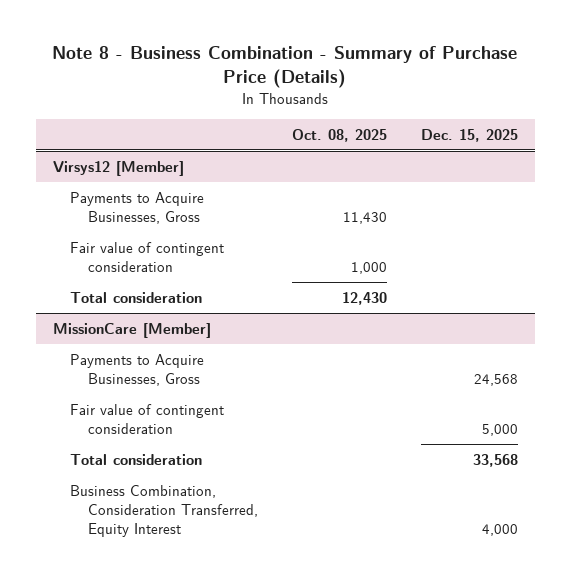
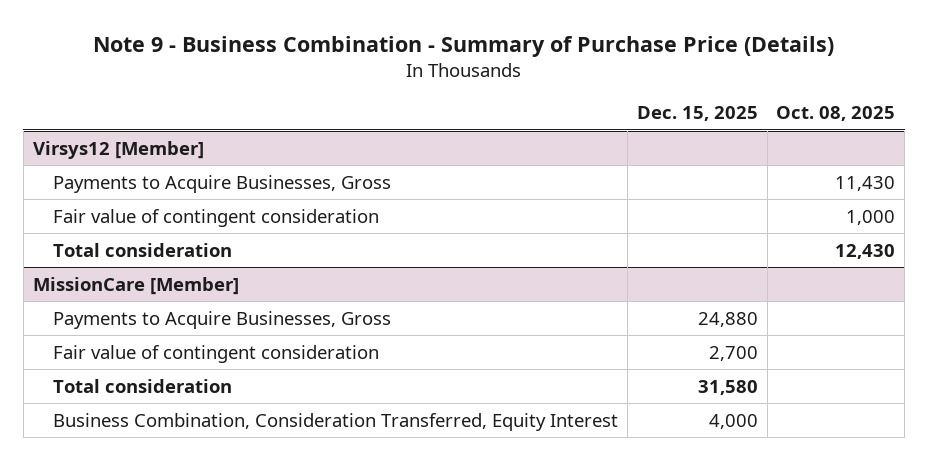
- Note 8 - Business Combination - Summary of Purchase Price (Details)
+ Note 9 - Business Combination - Summary of Purchase Price (Details)
- | Oct. 08, 2025 | Dec. 15, 2025
+ | Dec. 15, 2025 | Oct. 08, 2025
@ MissionCare [Member]
- Payments to Acquire Businesses, Gross | | 24,568
- Fair value of contingent consideration | | 5,000
- Total consideration | | 33,568
+ Payments to Acquire Businesses, Gross | 24,880 |
+ Fair value of contingent consideration | 2,700 |
+ Total consideration | 31,580 |

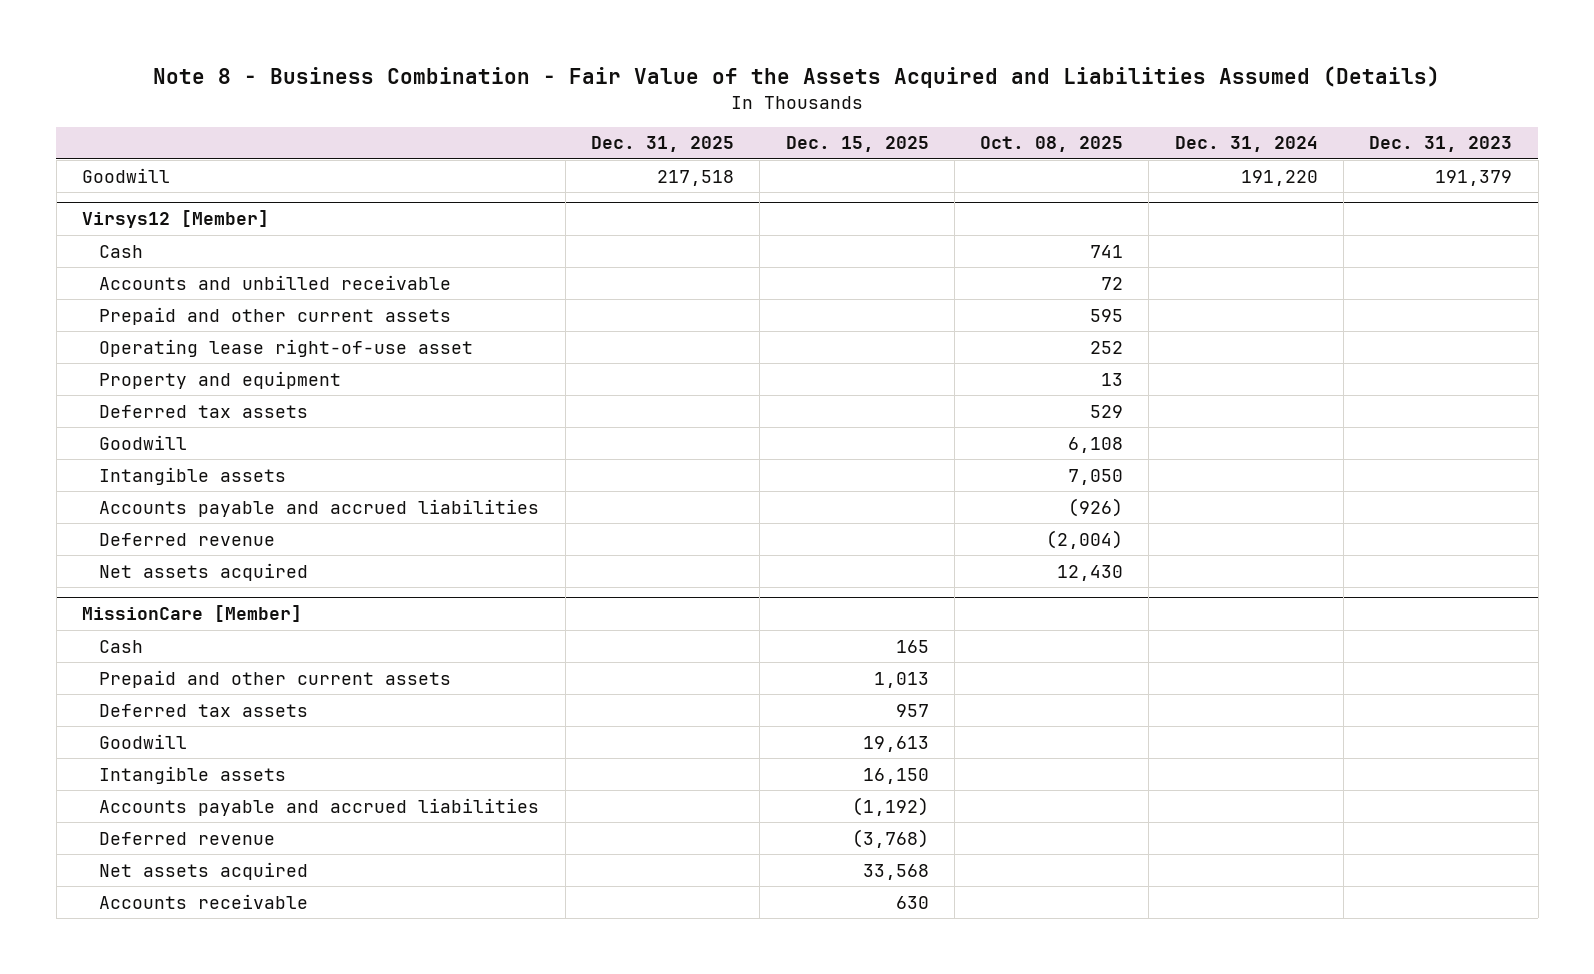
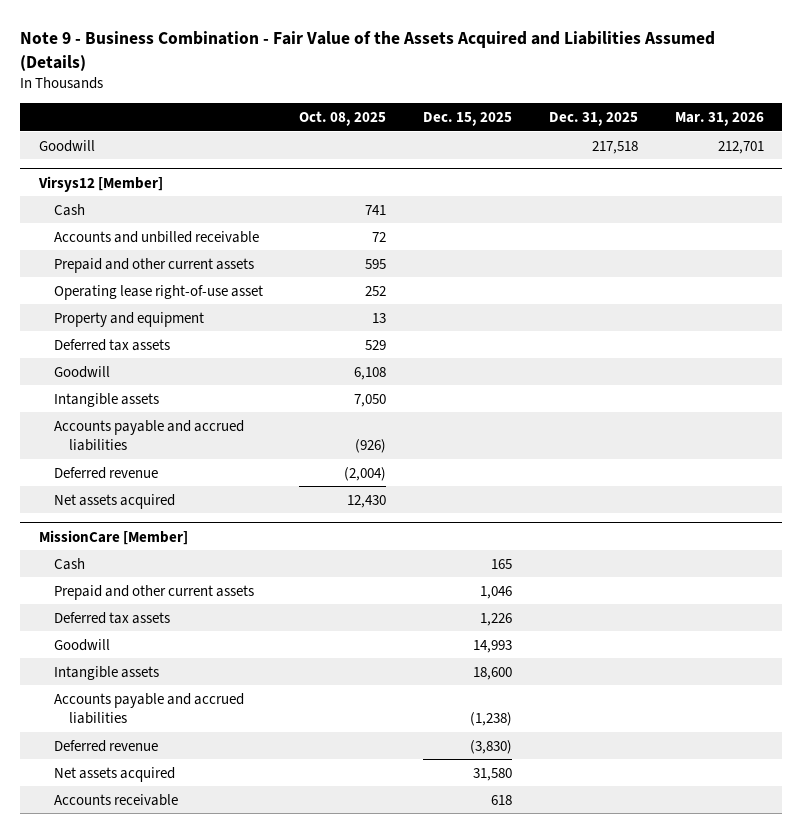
- Note 8 - Business Combination - Fair Value of the Assets Acquired and Liabilities Assumed (Details)
+ Note 9 - Business Combination - Fair Value of the Assets Acquired and Liabilities Assumed (Details)
- | Dec. 31, 2025 | Dec. 15, 2025 | Oct. 08, 2025 | Dec. 31, 2024 | Dec. 31, 2023
+ | Oct. 08, 2025 | Dec. 15, 2025 | Dec. 31, 2025 | Mar. 31, 2026
@ MissionCare [Member]
- Prepaid and other current assets | | 1,013 | | |
- Deferred tax assets | | 957 | | |
- Goodwill | | 19,613 | | |
- Intangible assets | | 16,150 | | |
- Accounts payable and accrued liabilities | | (1,192) | | |
- Deferred revenue | | (3,768) | | |
- Net assets acquired | | 33,568 | | |
- Accounts receivable | | 630 | | |
+ Prepaid and other current assets | | 1,046 | |
+ Deferred tax assets | | 1,226 | |
+ Goodwill | | 14,993 | |
+ Intangible assets | | 18,600 | |
+ Accounts payable and accrued liabilities | | (1,238) | |
+ Deferred revenue | | (3,830) | |
+ Net assets acquired | | 31,580 | |
+ Accounts receivable | | 618 | |

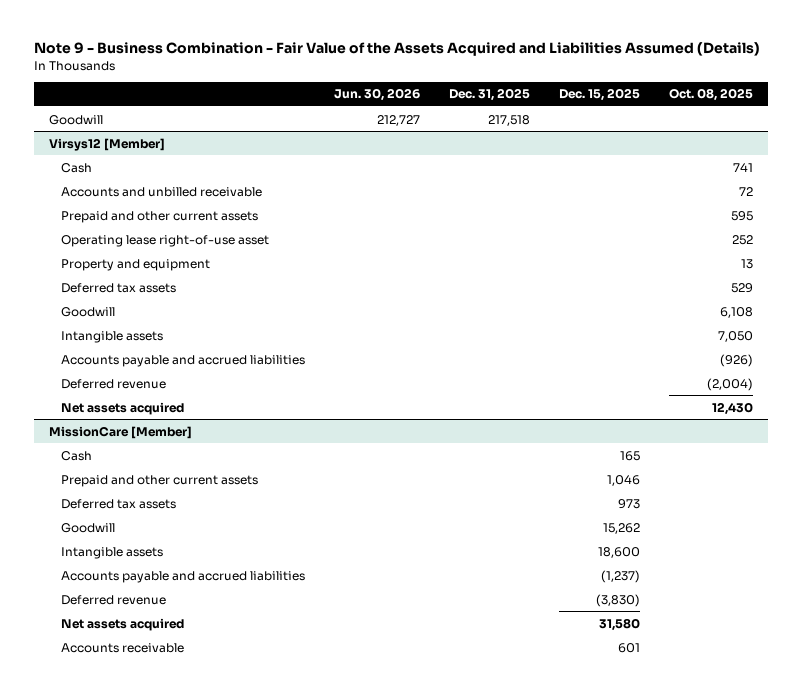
- | Oct. 08, 2025 | Dec. 15, 2025 | Dec. 31, 2025 | Mar. 31, 2026
+ | Jun. 30, 2026 | Dec. 31, 2025 | Dec. 15, 2025 | Oct. 08, 2025
@ MissionCare [Member]
- Deferred tax assets | | 1,226 | |
- Goodwill | | 14,993 | |
+ Deferred tax assets | | | 973 |
+ Goodwill | | | 15,262 |
- Accounts payable and accrued liabilities | | (1,238) | |
+ Accounts payable and accrued liabilities | | | (1,237) |
- Accounts receivable | | 618 | |
+ Accounts receivable | | | 601 |

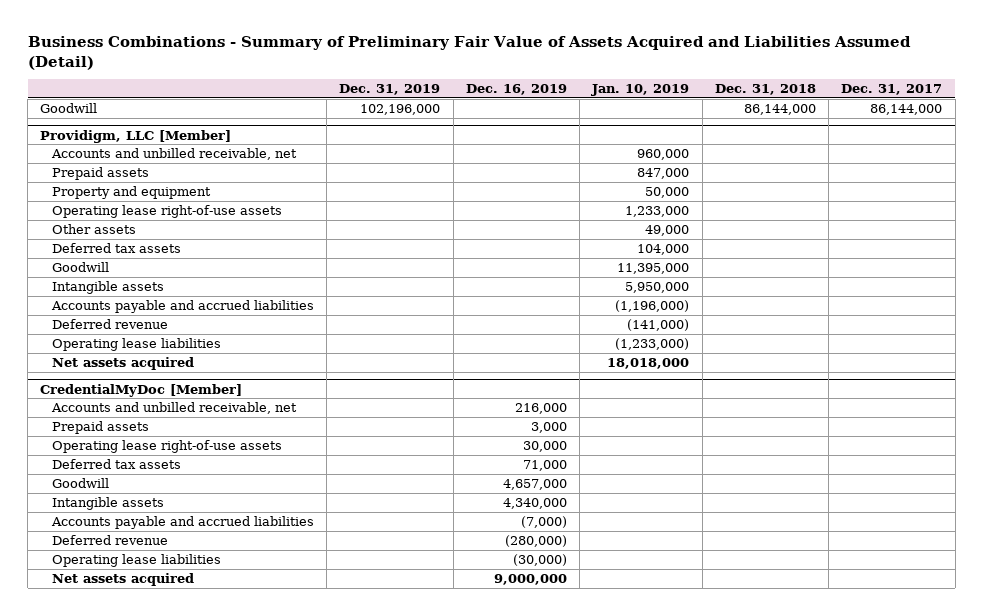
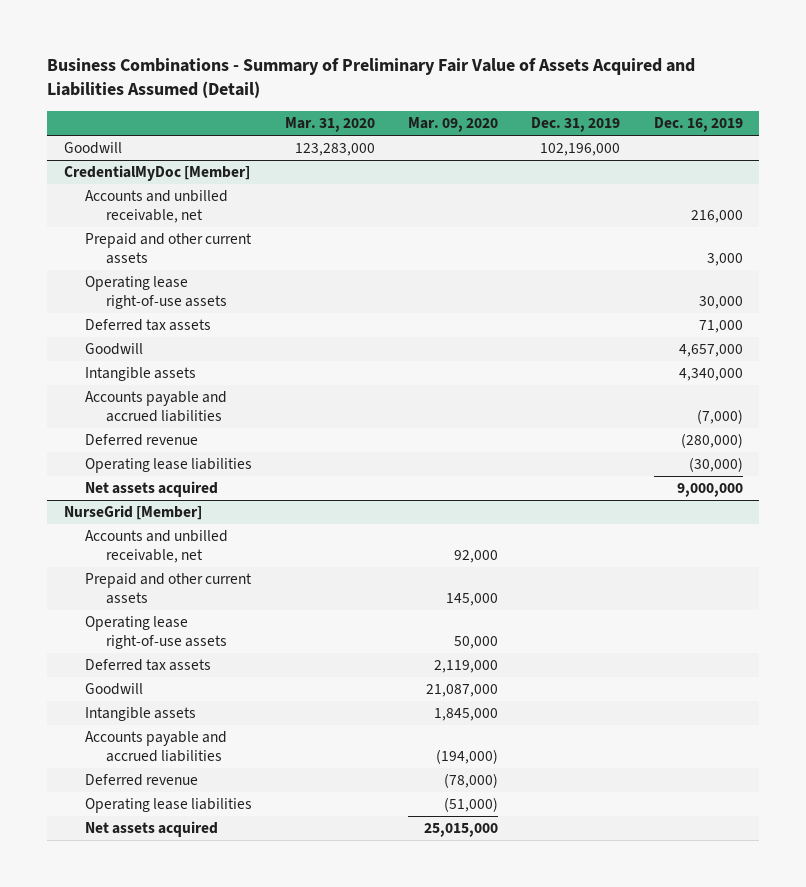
- | Dec. 31, 2019 | Dec. 16, 2019 | Jan. 10, 2019 | Dec. 31, 2018 | Dec. 31, 2017
+ | Mar. 31, 2020 | Mar. 09, 2020 | Dec. 31, 2019 | Dec. 16, 2019
- Providigm, LLC [Member]
- Accounts and unbilled receivable, net | | | 960,000 | |
- Prepaid assets | | | 847,000 | |
- Property and equipment | | | 50,000 | |
- Operating lease right-of-use assets | | | 1,233,000 | |
- Other assets | | | 49,000 | |
- Deferred tax assets | | | 104,000 | |
- Goodwill | | | 11,395,000 | |
- Intangible assets | | | 5,950,000 | |
- Accounts payable and accrued liabilities | | | (1,196,000) | |
- Deferred revenue | | | (141,000) | |
- Operating lease liabilities | | | (1,233,000) | |
- Net assets acquired | | | 18,018,000 | |
@ CredentialMyDoc [Member]
- Prepaid assets | | 3,000 | | |
+ Prepaid and other current assets | | | | 3,000
+ NurseGrid [Member]
+ Accounts and unbilled receivable, net | | 92,000 | |
+ Prepaid and other current assets | | 145,000 | |
+ Operating lease right-of-use assets | | 50,000 | |
+ Deferred tax assets | | 2,119,000 | |
+ Goodwill | | 21,087,000 | |
+ Intangible assets | | 1,845,000 | |
+ Accounts payable and accrued liabilities | | (194,000) | |
+ Deferred revenue | | (78,000) | |
+ Operating lease liabilities | | (51,000) | |
+ Net assets acquired | | 25,015,000 | |

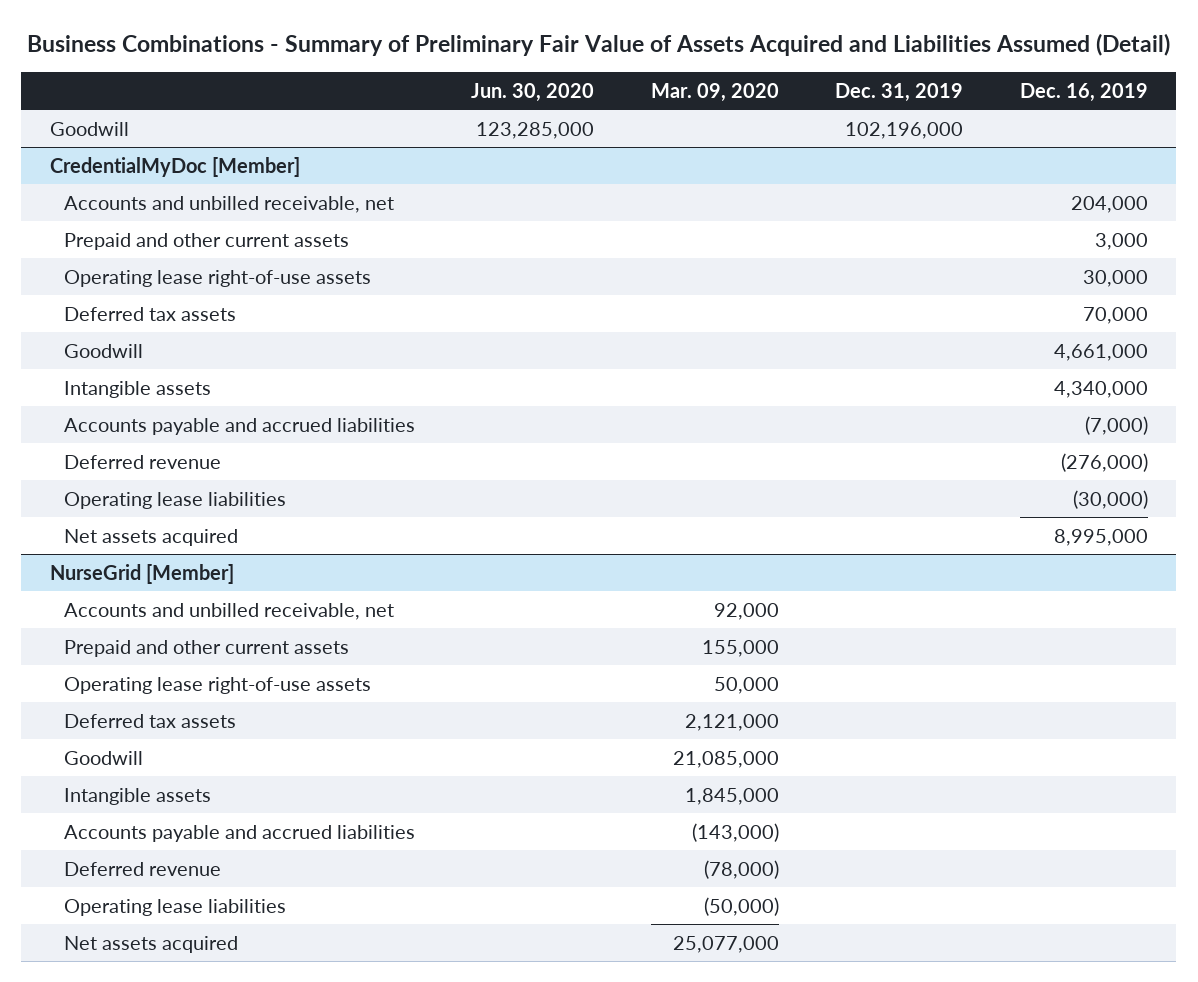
- | Mar. 31, 2020 | Mar. 09, 2020 | Dec. 31, 2019 | Dec. 16, 2019
+ | Jun. 30, 2020 | Mar. 09, 2020 | Dec. 31, 2019 | Dec. 16, 2019
@ CredentialMyDoc [Member]
- Accounts and unbilled receivable, net | | | | 216,000
+ Accounts and unbilled receivable, net | | | | 204,000
- Deferred tax assets | | | | 71,000
- Goodwill | | | | 4,657,000
+ Deferred tax assets | | | | 70,000
+ Goodwill | | | | 4,661,000
- Deferred revenue | | | | (280,000)
+ Deferred revenue | | | | (276,000)
- Net assets acquired | | | | 9,000,000
+ Net assets acquired | | | | 8,995,000
@ NurseGrid [Member]
- Prepaid and other current assets | | 145,000 | |
+ Prepaid and other current assets | | 155,000 | |
- Deferred tax assets | | 2,119,000 | |
- Goodwill | | 21,087,000 | |
+ Deferred tax assets | | 2,121,000 | |
+ Goodwill | | 21,085,000 | |
- Accounts payable and accrued liabilities | | (194,000) | |
+ Accounts payable and accrued liabilities | | (143,000) | |
- Operating lease liabilities | | (51,000) | |
- Net assets acquired | | 25,015,000 | |
+ Operating lease liabilities | | (50,000) | |
+ Net assets acquired | | 25,077,000 | |

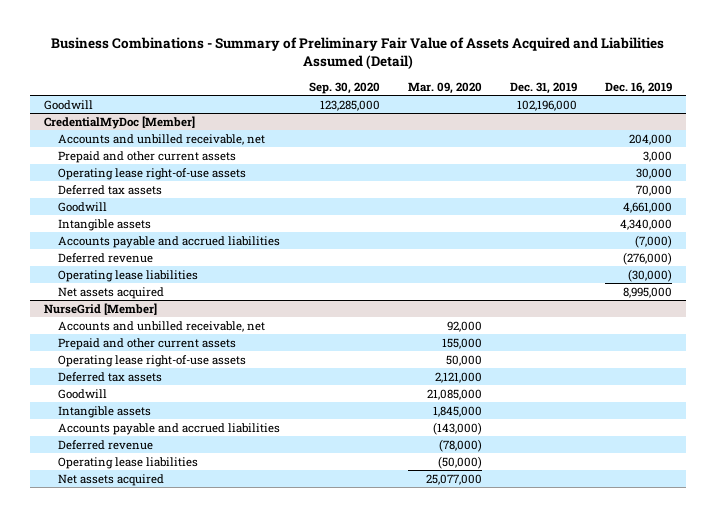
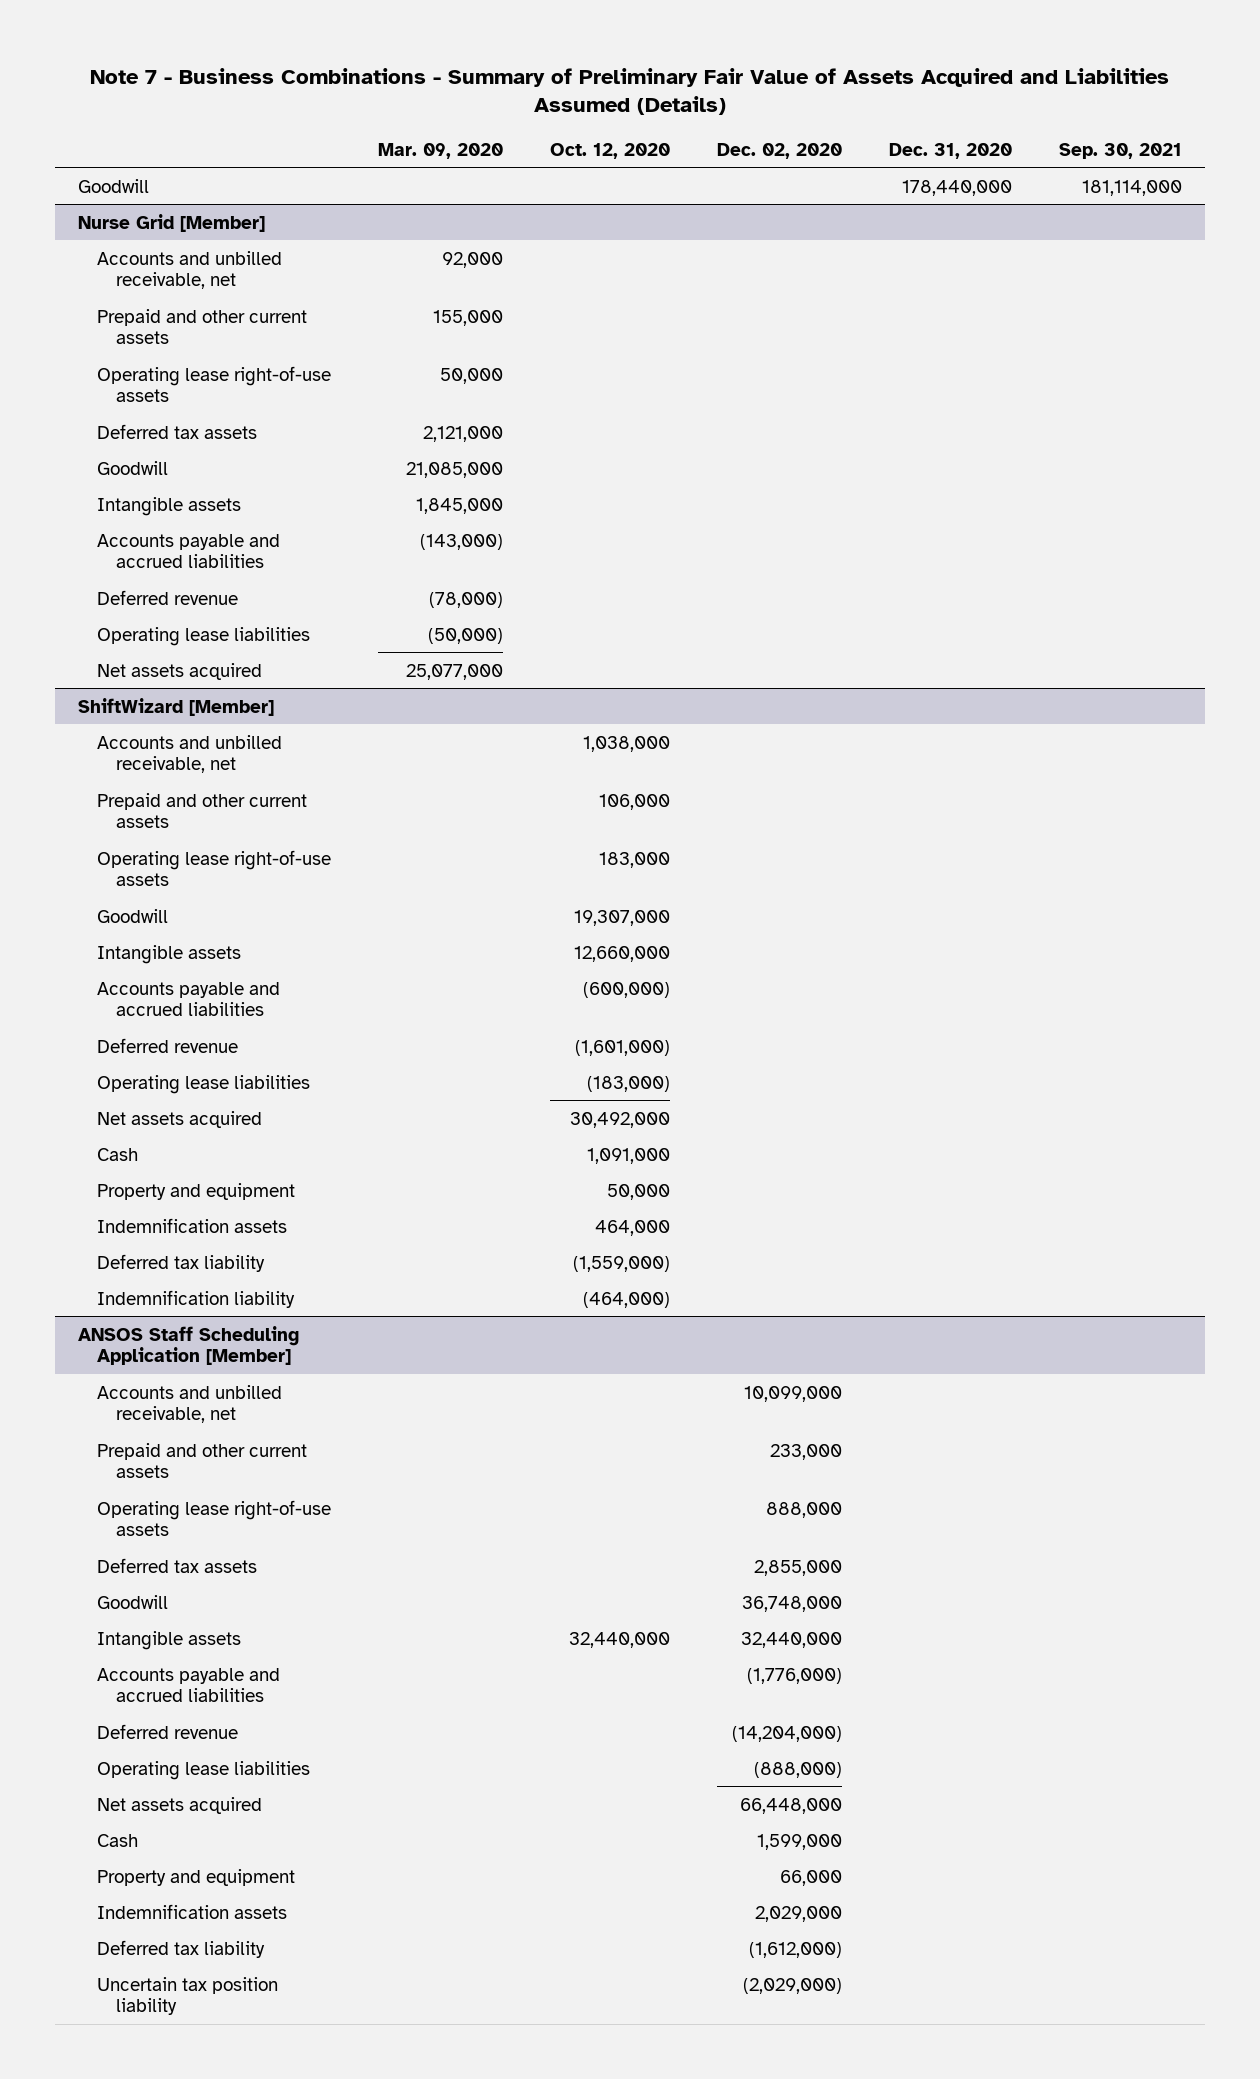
- Business Combinations - Summary of Preliminary Fair Value of Assets Acquired and Liabilities Assumed (Detail)
+ Note 7 - Business Combinations - Summary of Preliminary Fair Value of Assets Acquired and Liabilities Assumed (Details)
- | Sep. 30, 2020 | Mar. 09, 2020 | Dec. 31, 2019 | Dec. 16, 2019
+ | Mar. 09, 2020 | Oct. 12, 2020 | Dec. 02, 2020 | Dec. 31, 2020 | Sep. 30, 2021
- CredentialMyDoc [Member]
- Accounts and unbilled receivable, net | | | | 204,000
- Prepaid and other current assets | | | | 3,000
- Operating lease right-of-use assets | | | | 30,000
- Deferred tax assets | | | | 70,000
- Goodwill | | | | 4,661,000
- Intangible assets | | | | 4,340,000
- Accounts payable and accrued liabilities | | | | (7,000)
- Deferred revenue | | | | (276,000)
- Operating lease liabilities | | | | (30,000)
- Net assets acquired | | | | 8,995,000
- NurseGrid [Member]
+ Nurse Grid [Member]
+ ShiftWizard [Member]
+ Accounts and unbilled receivable, net | | 1,038,000 | | |
+ Prepaid and other current assets | | 106,000 | | |
+ Operating lease right-of-use assets | | 183,000 | | |
+ Goodwill | | 19,307,000 | | |
+ Intangible assets | | 12,660,000 | | |
+ Accounts payable and accrued liabilities | | (600,000) | | |
+ Deferred revenue | | (1,601,000) | | |
+ Operating lease liabilities | | (183,000) | | |
+ Net assets acquired | | 30,492,000 | | |
+ Cash | | 1,091,000 | | |
+ Property and equipment | | 50,000 | | |
+ Indemnification assets | | 464,000 | | |
+ Deferred tax liability | | (1,559,000) | | |
+ Indemnification liability | | (464,000) | | |
+ ANSOS Staff Scheduling Application [Member]
+ Accounts and unbilled receivable, net | | | 10,099,000 | |
+ Prepaid and other current assets | | | 233,000 | |
+ Operating lease right-of-use assets | | | 888,000 | |
+ Deferred tax assets | | | 2,855,000 | |
+ Goodwill | | | 36,748,000 | |
+ Intangible assets | | 32,440,000 | 32,440,000 | |
+ Accounts payable and accrued liabilities | | | (1,776,000) | |
+ Deferred revenue | | | (14,204,000) | |
+ Operating lease liabilities | | | (888,000) | |
+ Net assets acquired | | | 66,448,000 | |
+ Cash | | | 1,599,000 | |
+ Property and equipment | | | 66,000 | |
+ Indemnification assets | | | 2,029,000 | |
+ Deferred tax liability | | | (1,612,000) | |
+ Uncertain tax position liability | | | (2,029,000) | |

